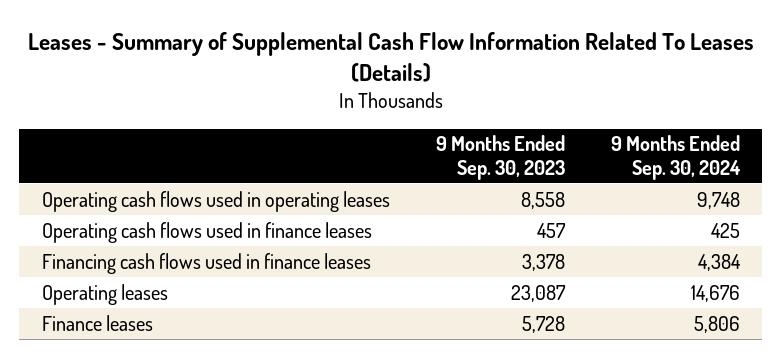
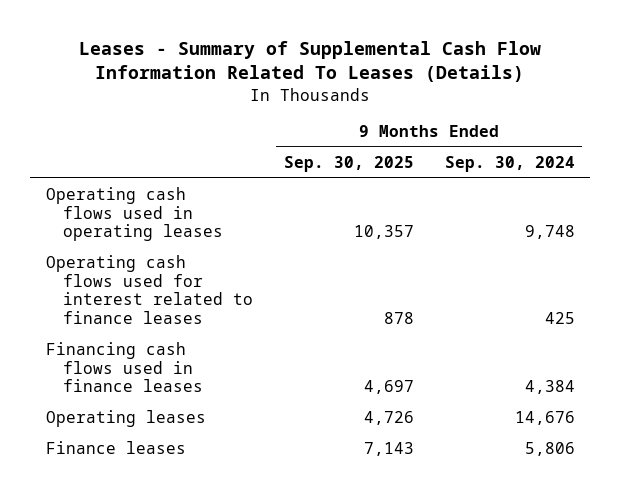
- | 9 Months Ended Sep. 30, 2023 | 9 Months Ended Sep. 30, 2024
+ | 9 Months Ended Sep. 30, 2025 | 9 Months Ended Sep. 30, 2024
- Operating cash flows used in finance leases | 457 | 425
+ Operating cash flows used for interest related to finance leases | 878 | 425

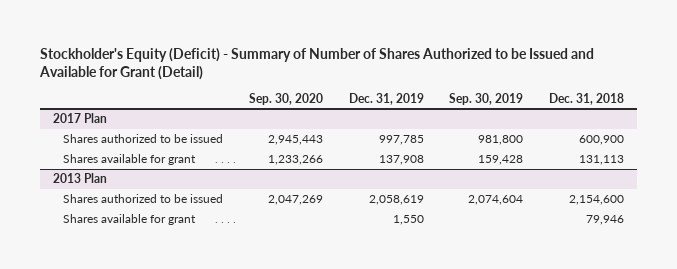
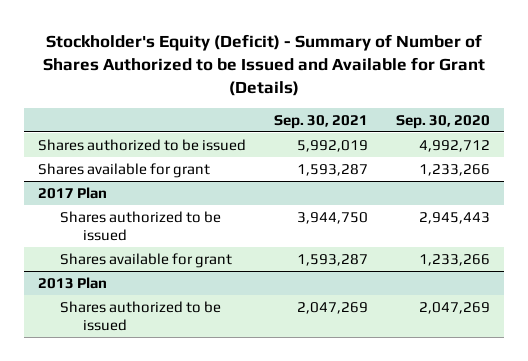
- Stockholder's Equity (Deficit) - Summary of Number of Shares Authorized to be Issued and Available for Grant (Detail)
+ Stockholder's Equity (Deficit) - Summary of Number of Shares Authorized to be Issued and Available for Grant (Details)
- | Sep. 30, 2020 | Dec. 31, 2019 | Sep. 30, 2019 | Dec. 31, 2018
+ | Sep. 30, 2021 | Sep. 30, 2020
+ Shares authorized to be issued | 5,992,019 | 4,992,712
+ Shares available for grant | 1,593,287 | 1,233,266
@ 2013 Plan
- Shares available for grant | | 1,550 | | 79,946

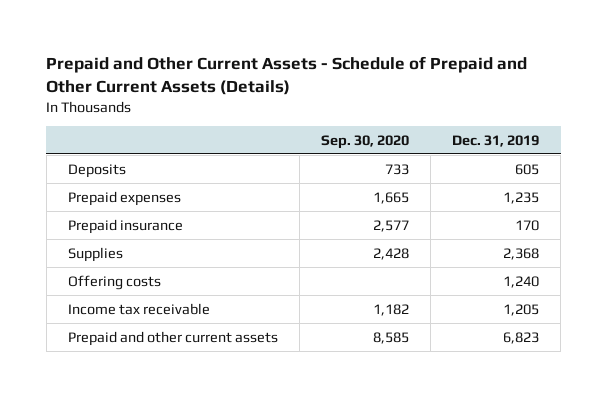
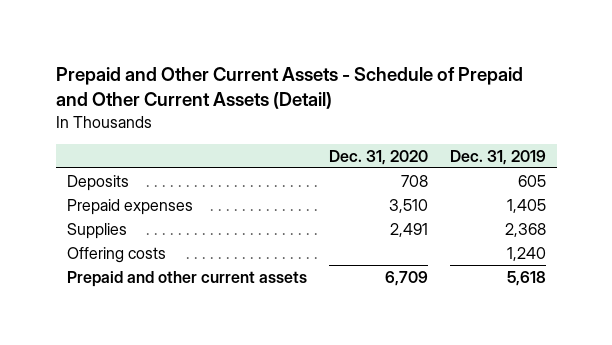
- Prepaid and Other Current Assets - Schedule of Prepaid and Other Current Assets (Details)
+ Prepaid and Other Current Assets - Schedule of Prepaid and Other Current Assets (Detail)
- | Sep. 30, 2020 | Dec. 31, 2019
+ | Dec. 31, 2020 | Dec. 31, 2019
- Prepaid expenses | 1,665 | 1,235
- Prepaid insurance | 2,577 | 170
+ Prepaid expenses | 3,510 | 1,405
- Income tax receivable | 1,182 | 1,205
- Prepaid and other current assets | 8,585 | 6,823
+ Prepaid and other current assets | 6,709 | 5,618

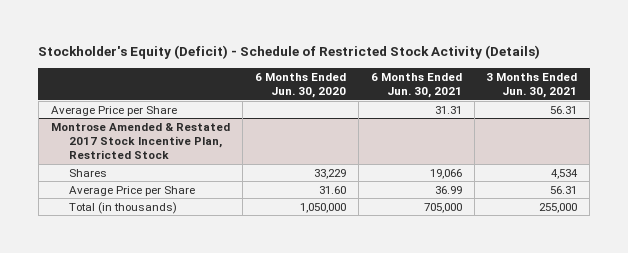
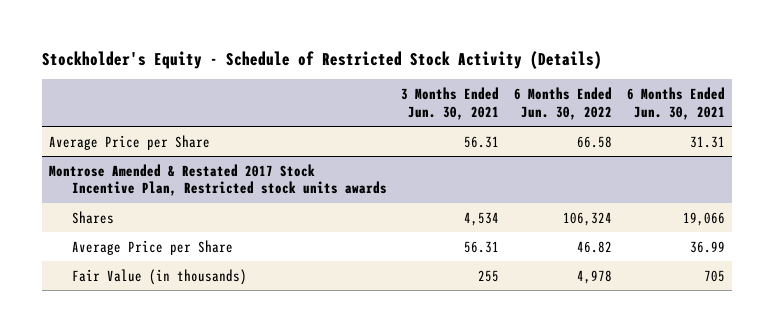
- Stockholder's Equity (Deficit) - Schedule of Restricted Stock Activity (Details)
+ Stockholder's Equity - Schedule of Restricted Stock Activity (Details)
- | 6 Months Ended Jun. 30, 2020 | 6 Months Ended Jun. 30, 2021 | 3 Months Ended Jun. 30, 2021
+ | 3 Months Ended Jun. 30, 2021 | 6 Months Ended Jun. 30, 2022 | 6 Months Ended Jun. 30, 2021
- Montrose Amended & Restated 2017 Stock Incentive Plan, Restricted Stock
+ Montrose Amended & Restated 2017 Stock Incentive Plan, Restricted stock units awards
- Total (in thousands) | 1,050,000 | 705,000 | 255,000
+ Fair Value (in thousands) | 255 | 4,978 | 705

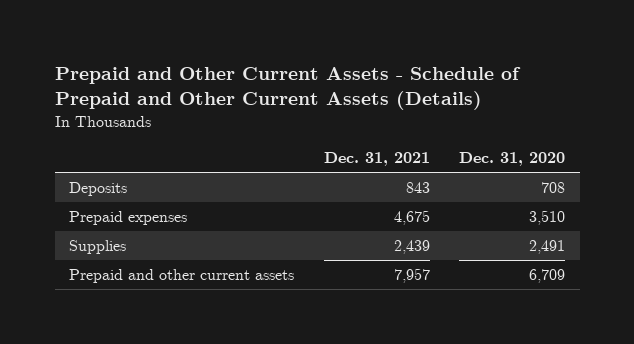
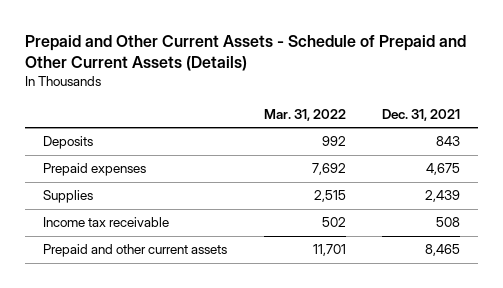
- | Dec. 31, 2021 | Dec. 31, 2020
+ | Mar. 31, 2022 | Dec. 31, 2021
- Prepaid and other current assets | 7,957 | 6,709
+ Income tax receivable | 502 | 508
+ Prepaid and other current assets | 11,701 | 8,465

